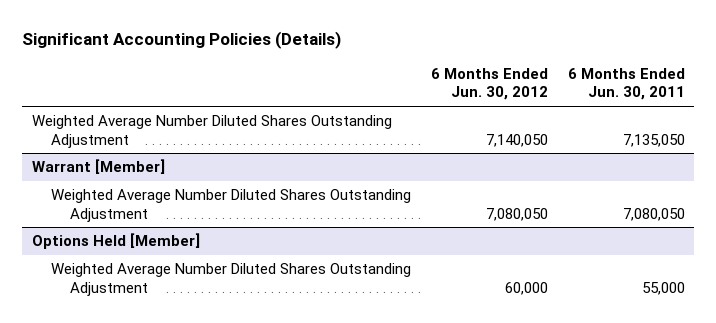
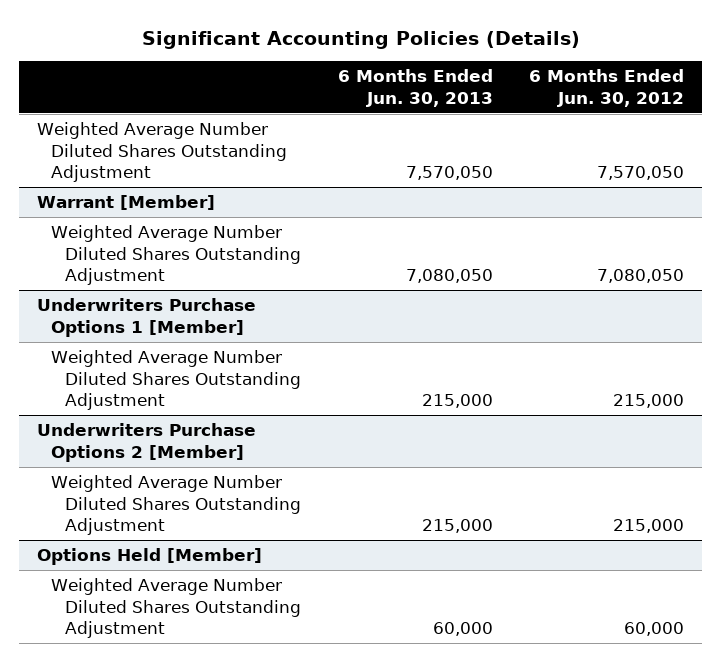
- | 6 Months Ended Jun. 30, 2012 | 6 Months Ended Jun. 30, 2011
+ | 6 Months Ended Jun. 30, 2013 | 6 Months Ended Jun. 30, 2012
- Weighted Average Number Diluted Shares Outstanding Adjustment | 7,140,050 | 7,135,050
+ Weighted Average Number Diluted Shares Outstanding Adjustment | 7,570,050 | 7,570,050
+ Underwriters Purchase Options 1 [Member]
+ Weighted Average Number Diluted Shares Outstanding Adjustment | 215,000 | 215,000
+ Underwriters Purchase Options 2 [Member]
+ Weighted Average Number Diluted Shares Outstanding Adjustment | 215,000 | 215,000

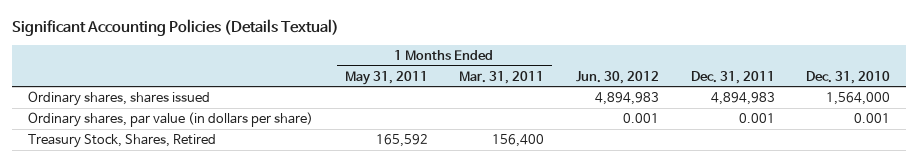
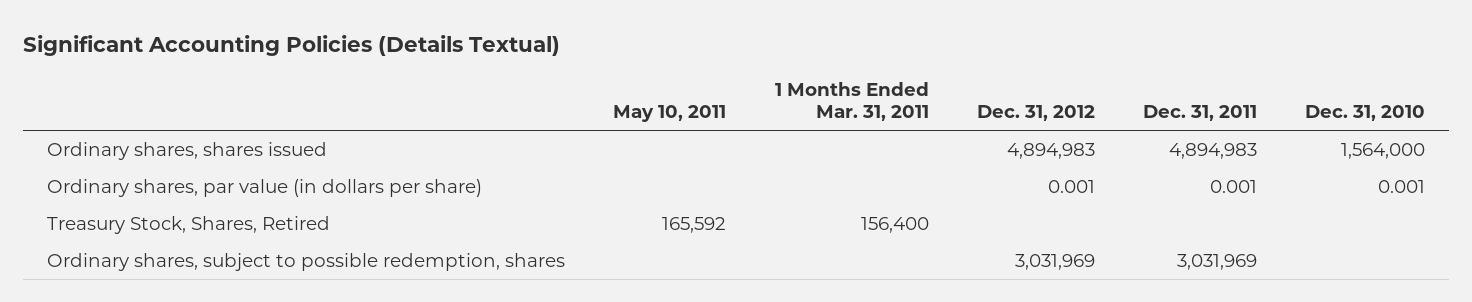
- | 1 Months Ended May 31, 2011 | 1 Months Ended Mar. 31, 2011 | Jun. 30, 2012 | Dec. 31, 2011 | Dec. 31, 2010
+ | May 10, 2011 | 1 Months Ended Mar. 31, 2011 | Dec. 31, 2012 | Dec. 31, 2011 | Dec. 31, 2010
+ Ordinary shares, subject to possible redemption, shares | | | 3,031,969 | 3,031,969 |

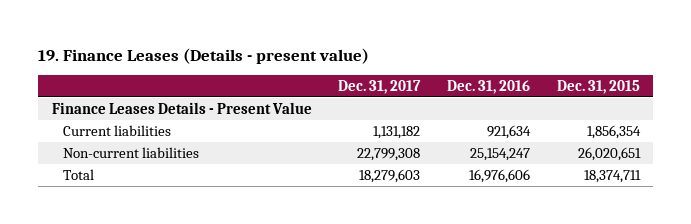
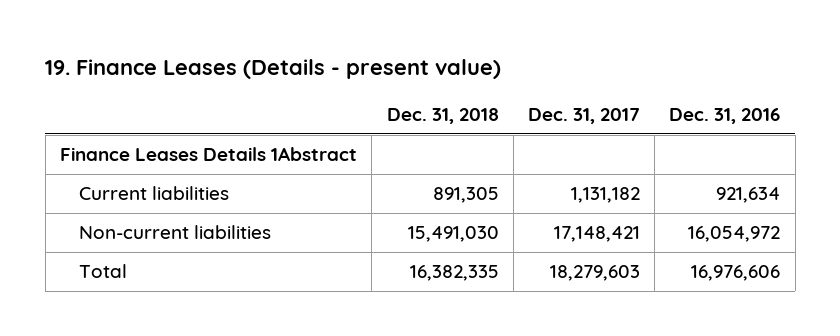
- | Dec. 31, 2017 | Dec. 31, 2016 | Dec. 31, 2015
+ | Dec. 31, 2018 | Dec. 31, 2017 | Dec. 31, 2016
- Finance Leases Details - Present Value
+ Finance Leases Details 1Abstract
- Non-current liabilities | 22,799,308 | 25,154,247 | 26,020,651
+ Non-current liabilities | 15,491,030 | 17,148,421 | 16,054,972

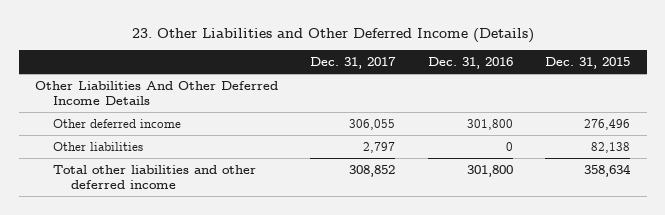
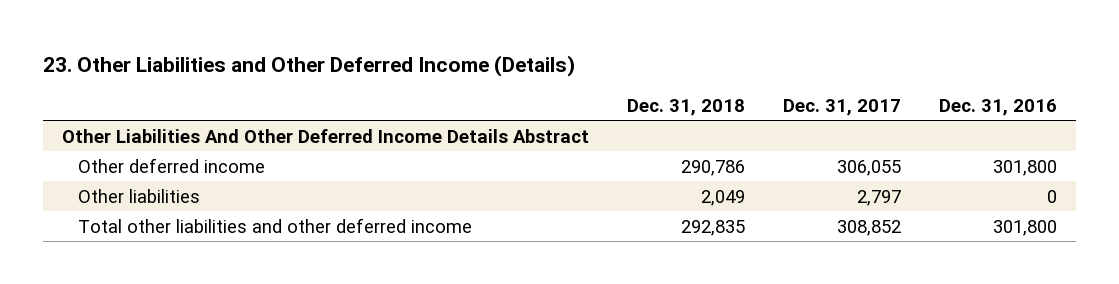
- | Dec. 31, 2017 | Dec. 31, 2016 | Dec. 31, 2015
+ | Dec. 31, 2018 | Dec. 31, 2017 | Dec. 31, 2016
- Other Liabilities And Other Deferred Income Details
+ Other Liabilities And Other Deferred Income Details Abstract

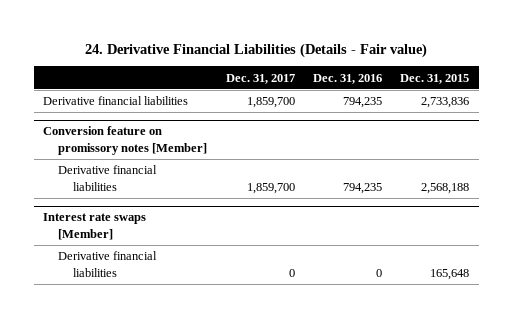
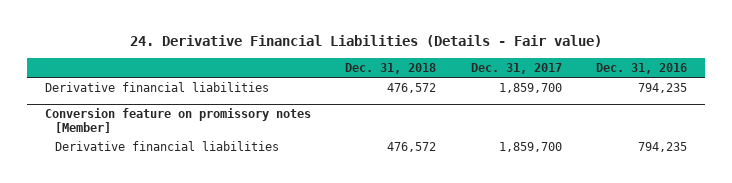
- | Dec. 31, 2017 | Dec. 31, 2016 | Dec. 31, 2015
+ | Dec. 31, 2018 | Dec. 31, 2017 | Dec. 31, 2016
- Interest rate swaps [Member]
- Derivative financial liabilities | 0 | 0 | 165,648

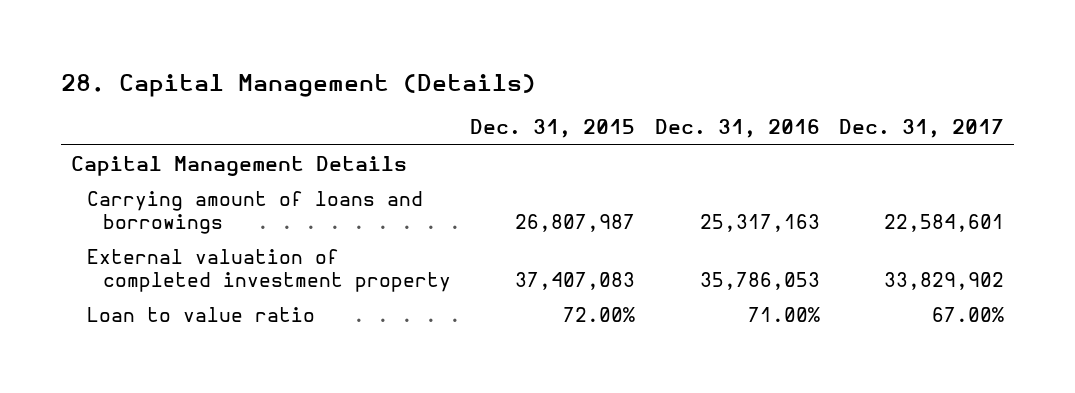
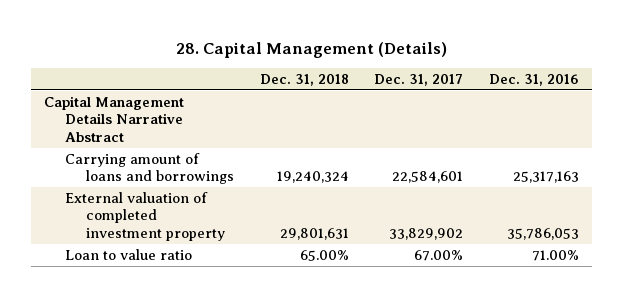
- | Dec. 31, 2015 | Dec. 31, 2016 | Dec. 31, 2017
+ | Dec. 31, 2018 | Dec. 31, 2017 | Dec. 31, 2016
- Capital Management Details
+ Capital Management Details Narrative Abstract

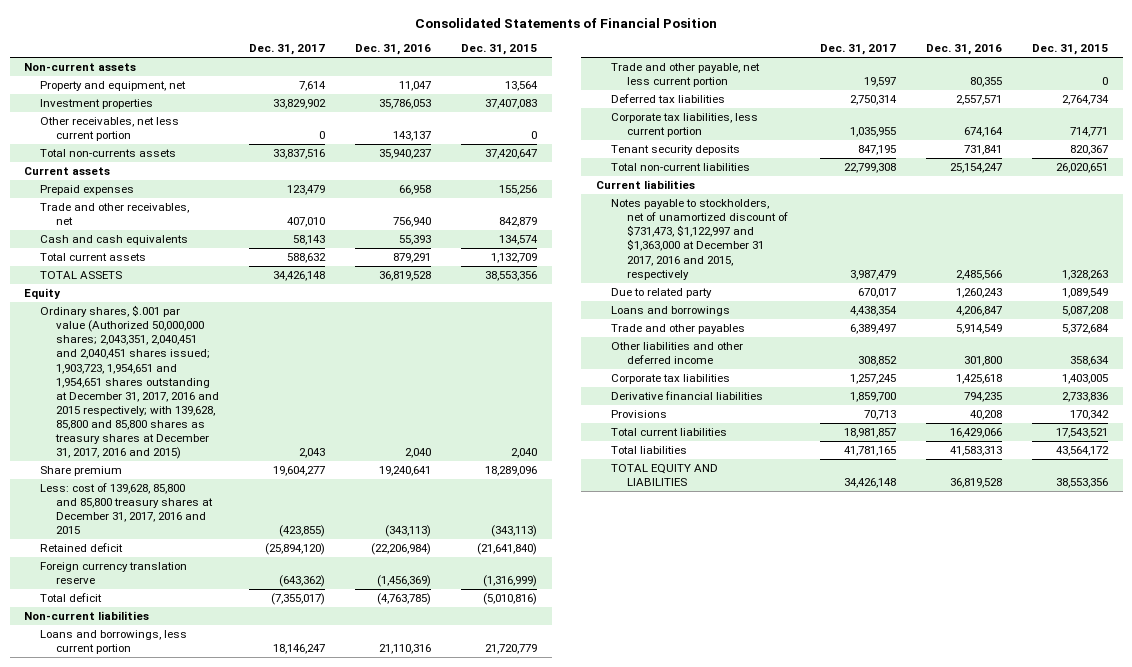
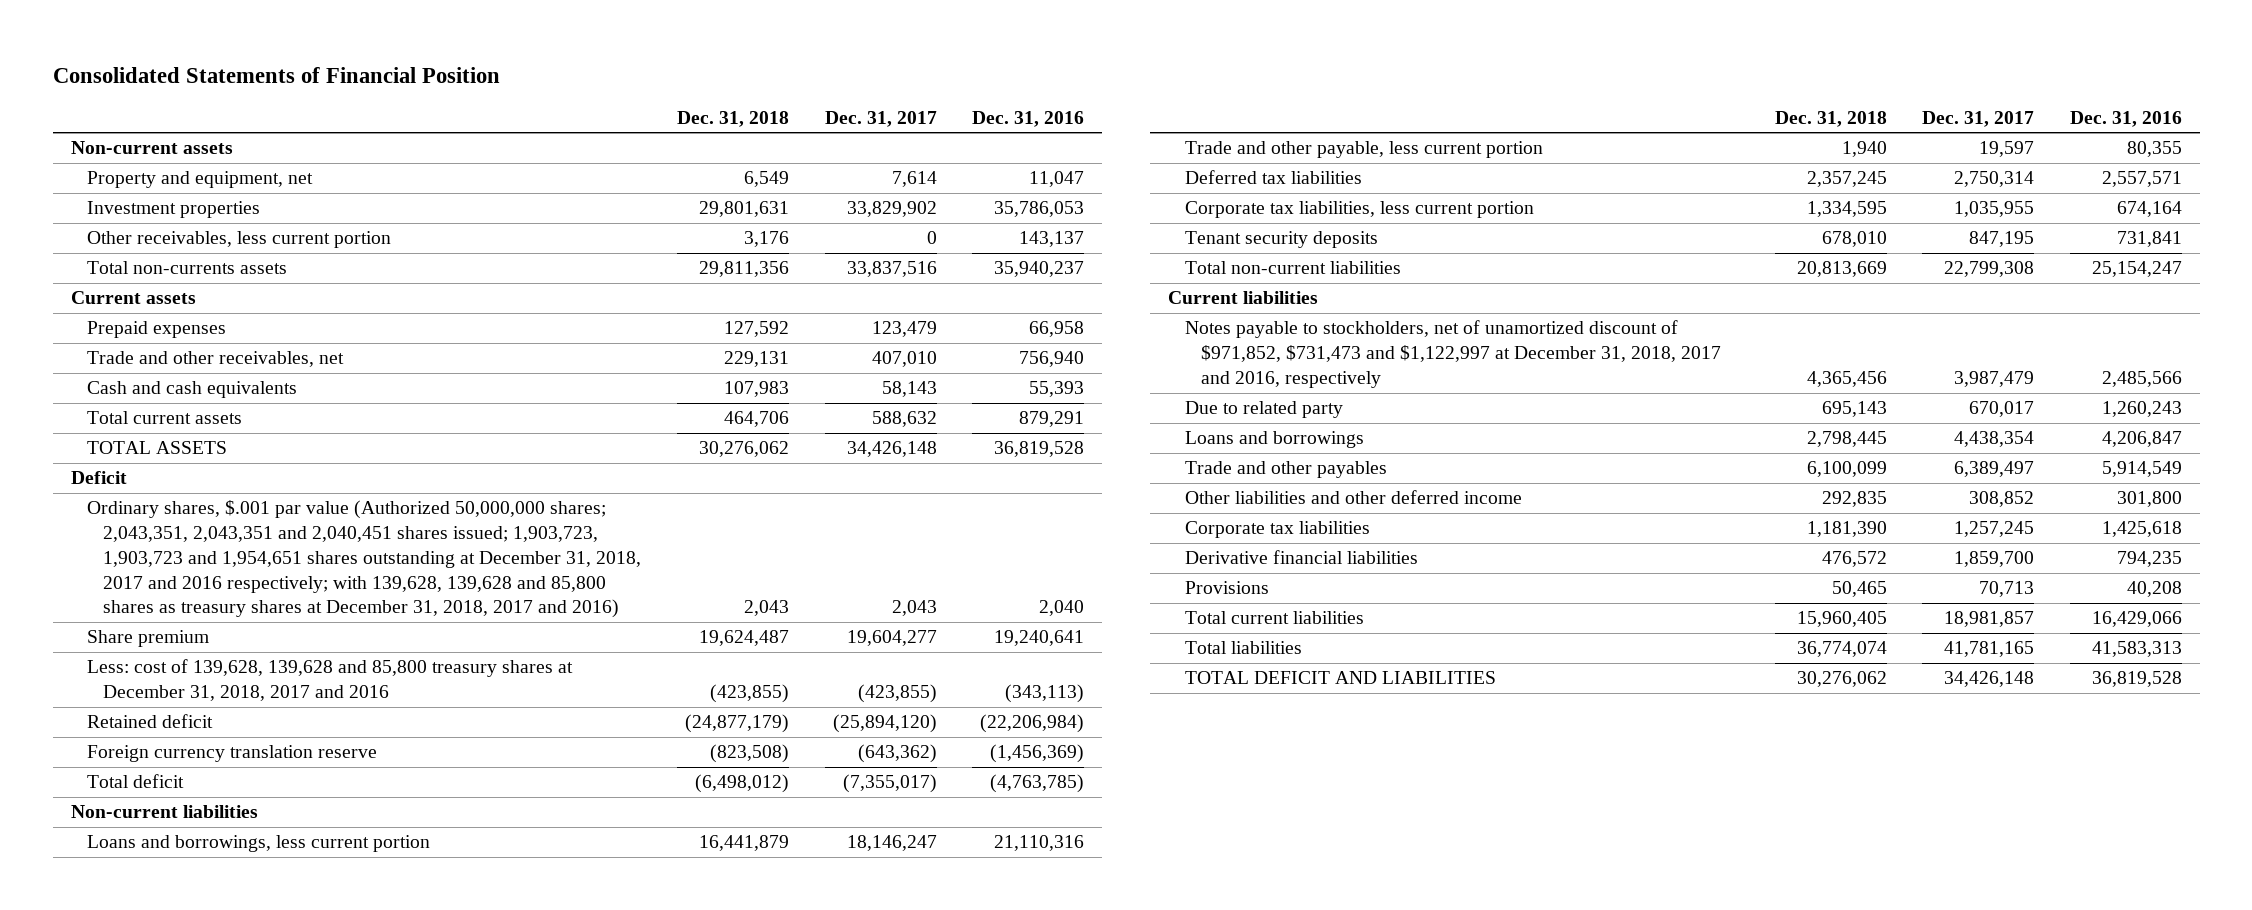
- | Dec. 31, 2017 | Dec. 31, 2016 | Dec. 31, 2015
+ | Dec. 31, 2018 | Dec. 31, 2017 | Dec. 31, 2016
- Other receivables, net less current portion | 0 | 143,137 | 0
+ Other receivables, less current portion | 3,176 | 0 | 143,137
- Equity
- Ordinary shares, $.001 par value (Authorized 50,000,000 shares; 2,043,351, 2,040,451 and 2,040,451 shares issued; 1,903,723, 1,954,651 and 1,954,651 shares outstanding at December 31, 2017, 2016 and 2015 respectively; with 139,628, 85,800 and 85,800 shares as treasury shares at December 31, 2017, 2016 and 2015) | 2,043 | 2,040 | 2,040
+ Deficit
+ Ordinary shares, $.001 par value (Authorized 50,000,000 shares; 2,043,351, 2,043,351 and 2,040,451 shares issued; 1,903,723, 1,903,723 and 1,954,651 shares outstanding at December 31, 2018, 2017 and 2016 respectively; with 139,628, 139,628 and 85,800 shares as treasury shares at December 31, 2018, 2017 and 2016) | 2,043 | 2,043 | 2,040
- Less: cost of 139,628, 85,800 and 85,800 treasury shares at December 31, 2017, 2016 and 2015 | (423,855) | (343,113) | (343,113)
+ Less: cost of 139,628, 139,628 and 85,800 treasury shares at December 31, 2018, 2017 and 2016 | (423,855) | (423,855) | (343,113)
- Trade and other payable, net less current portion | 19,597 | 80,355 | 0
+ Trade and other payable, less current portion | 1,940 | 19,597 | 80,355
- Notes payable to stockholders, net of unamortized discount of $731,473, $1,122,997 and $1,363,000 at December 31 2017, 2016 and 2015, respectively | 3,987,479 | 2,485,566 | 1,328,263
+ Notes payable to stockholders, net of unamortized discount of $971,852, $731,473 and $1,122,997 at December 31, 2018, 2017 and 2016, respectively | 4,365,456 | 3,987,479 | 2,485,566
- TOTAL EQUITY AND LIABILITIES | 34,426,148 | 36,819,528 | 38,553,356
+ TOTAL DEFICIT AND LIABILITIES | 30,276,062 | 34,426,148 | 36,819,528

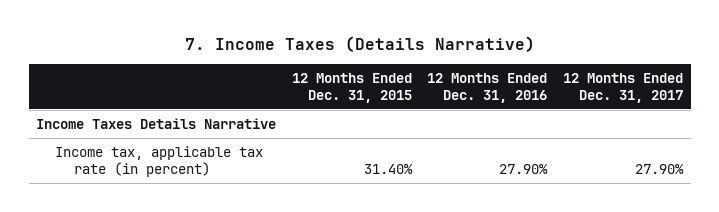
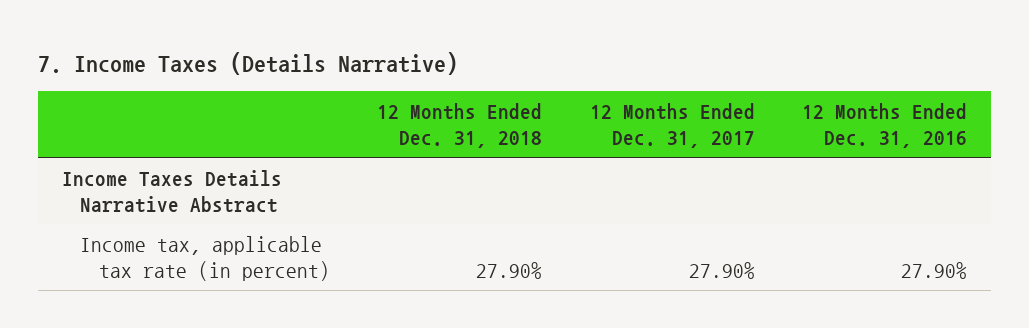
- | 12 Months Ended Dec. 31, 2015 | 12 Months Ended Dec. 31, 2016 | 12 Months Ended Dec. 31, 2017
+ | 12 Months Ended Dec. 31, 2018 | 12 Months Ended Dec. 31, 2017 | 12 Months Ended Dec. 31, 2016
- Income Taxes Details Narrative
+ Income Taxes Details Narrative Abstract

